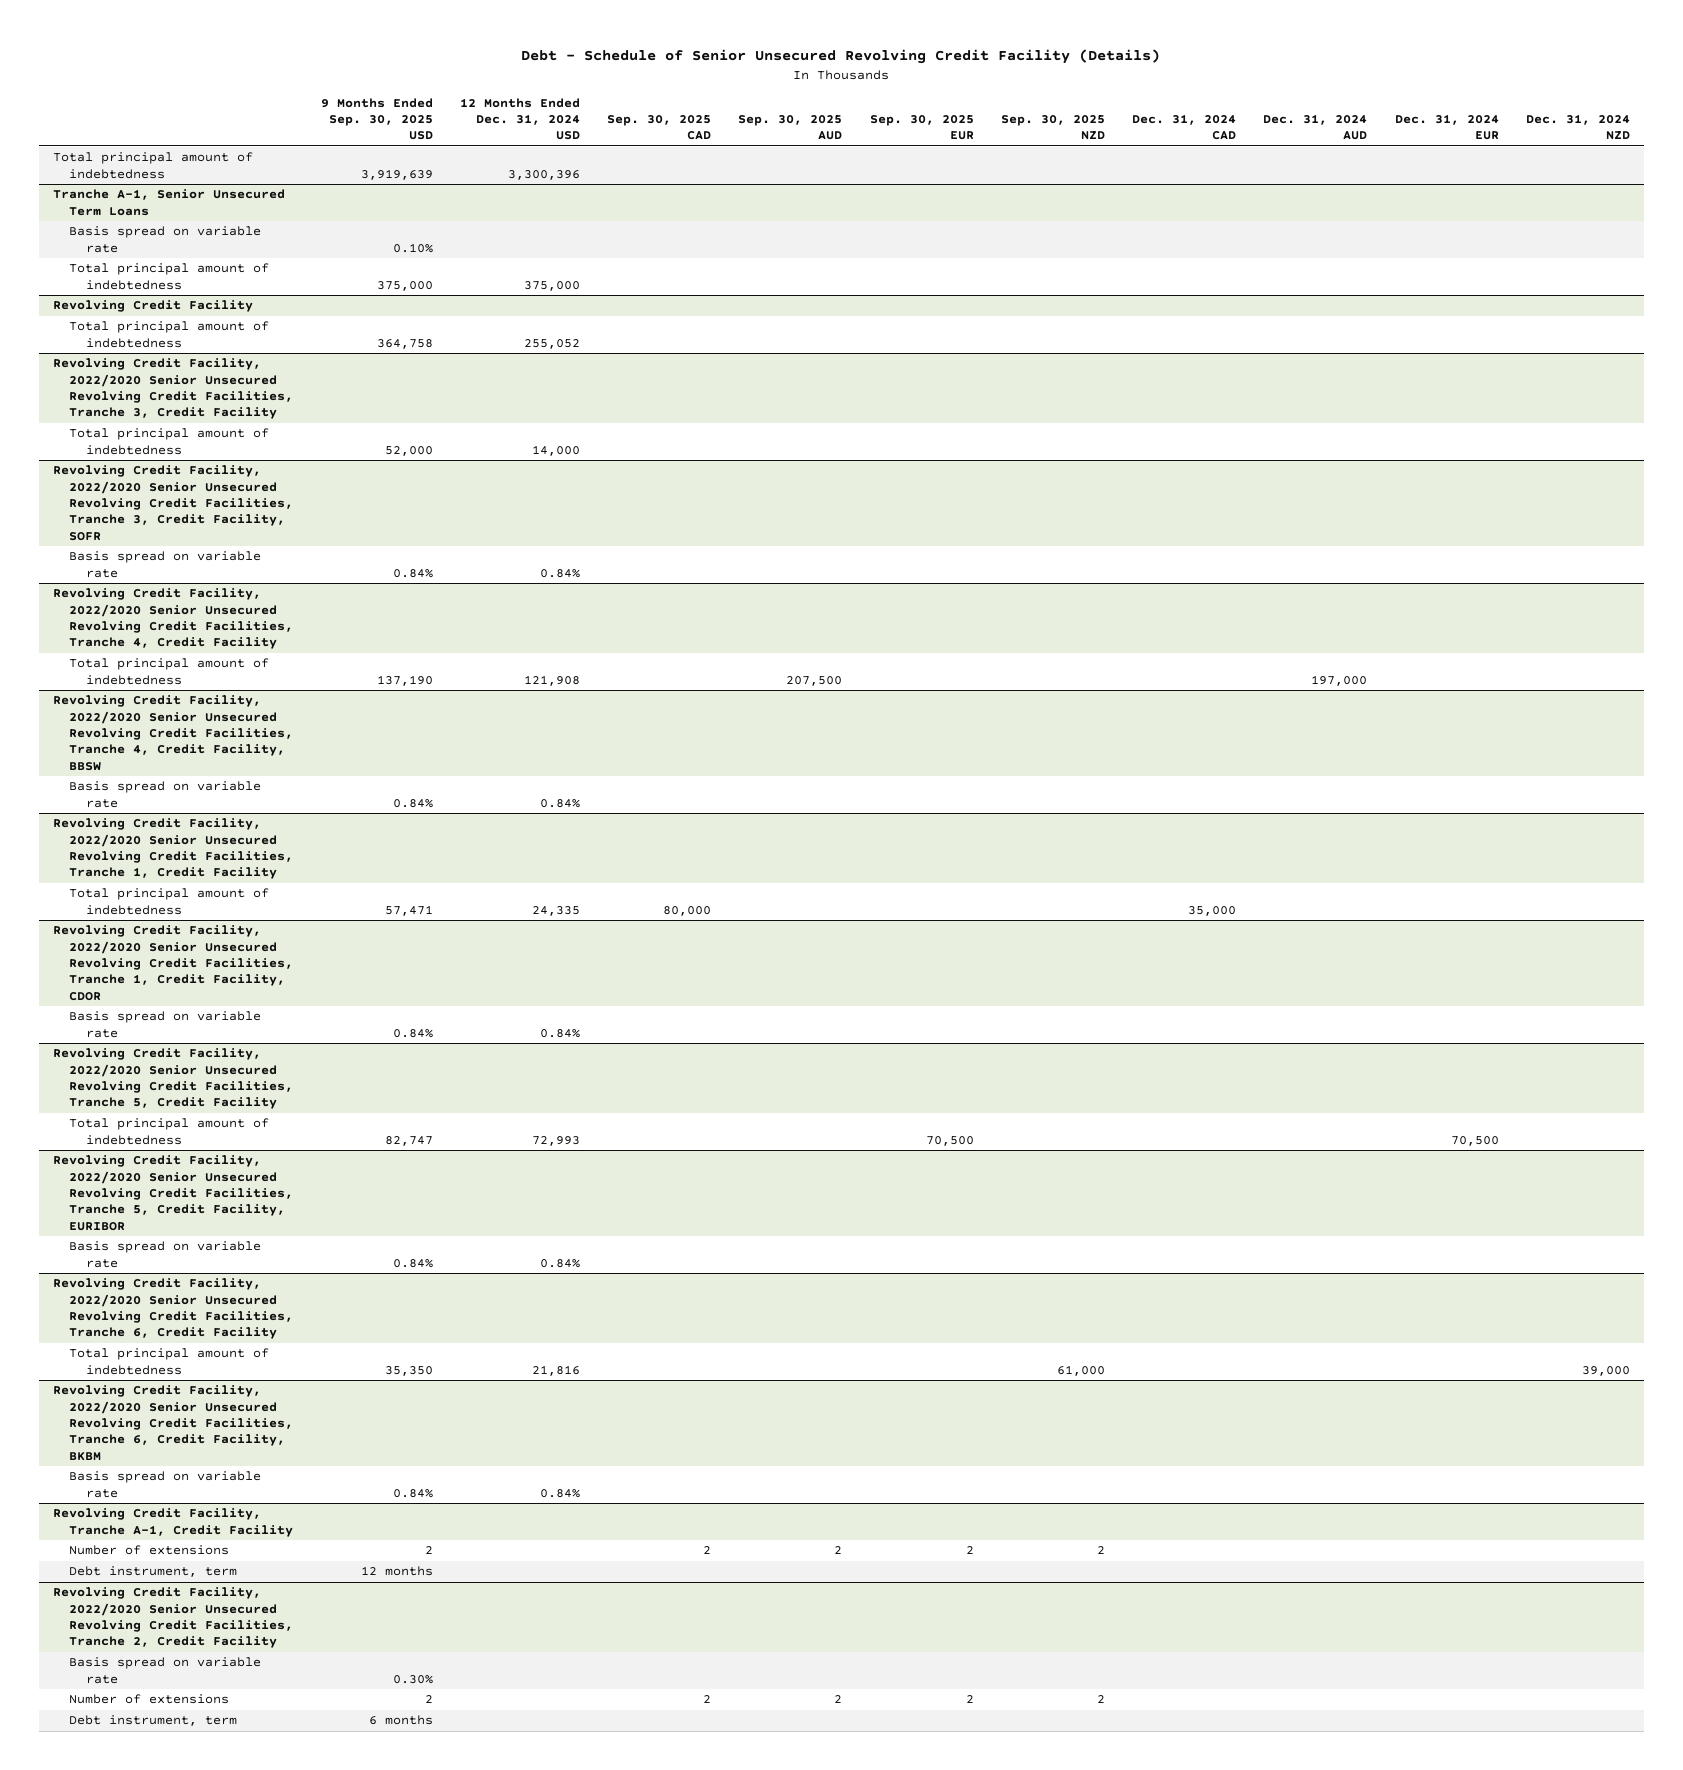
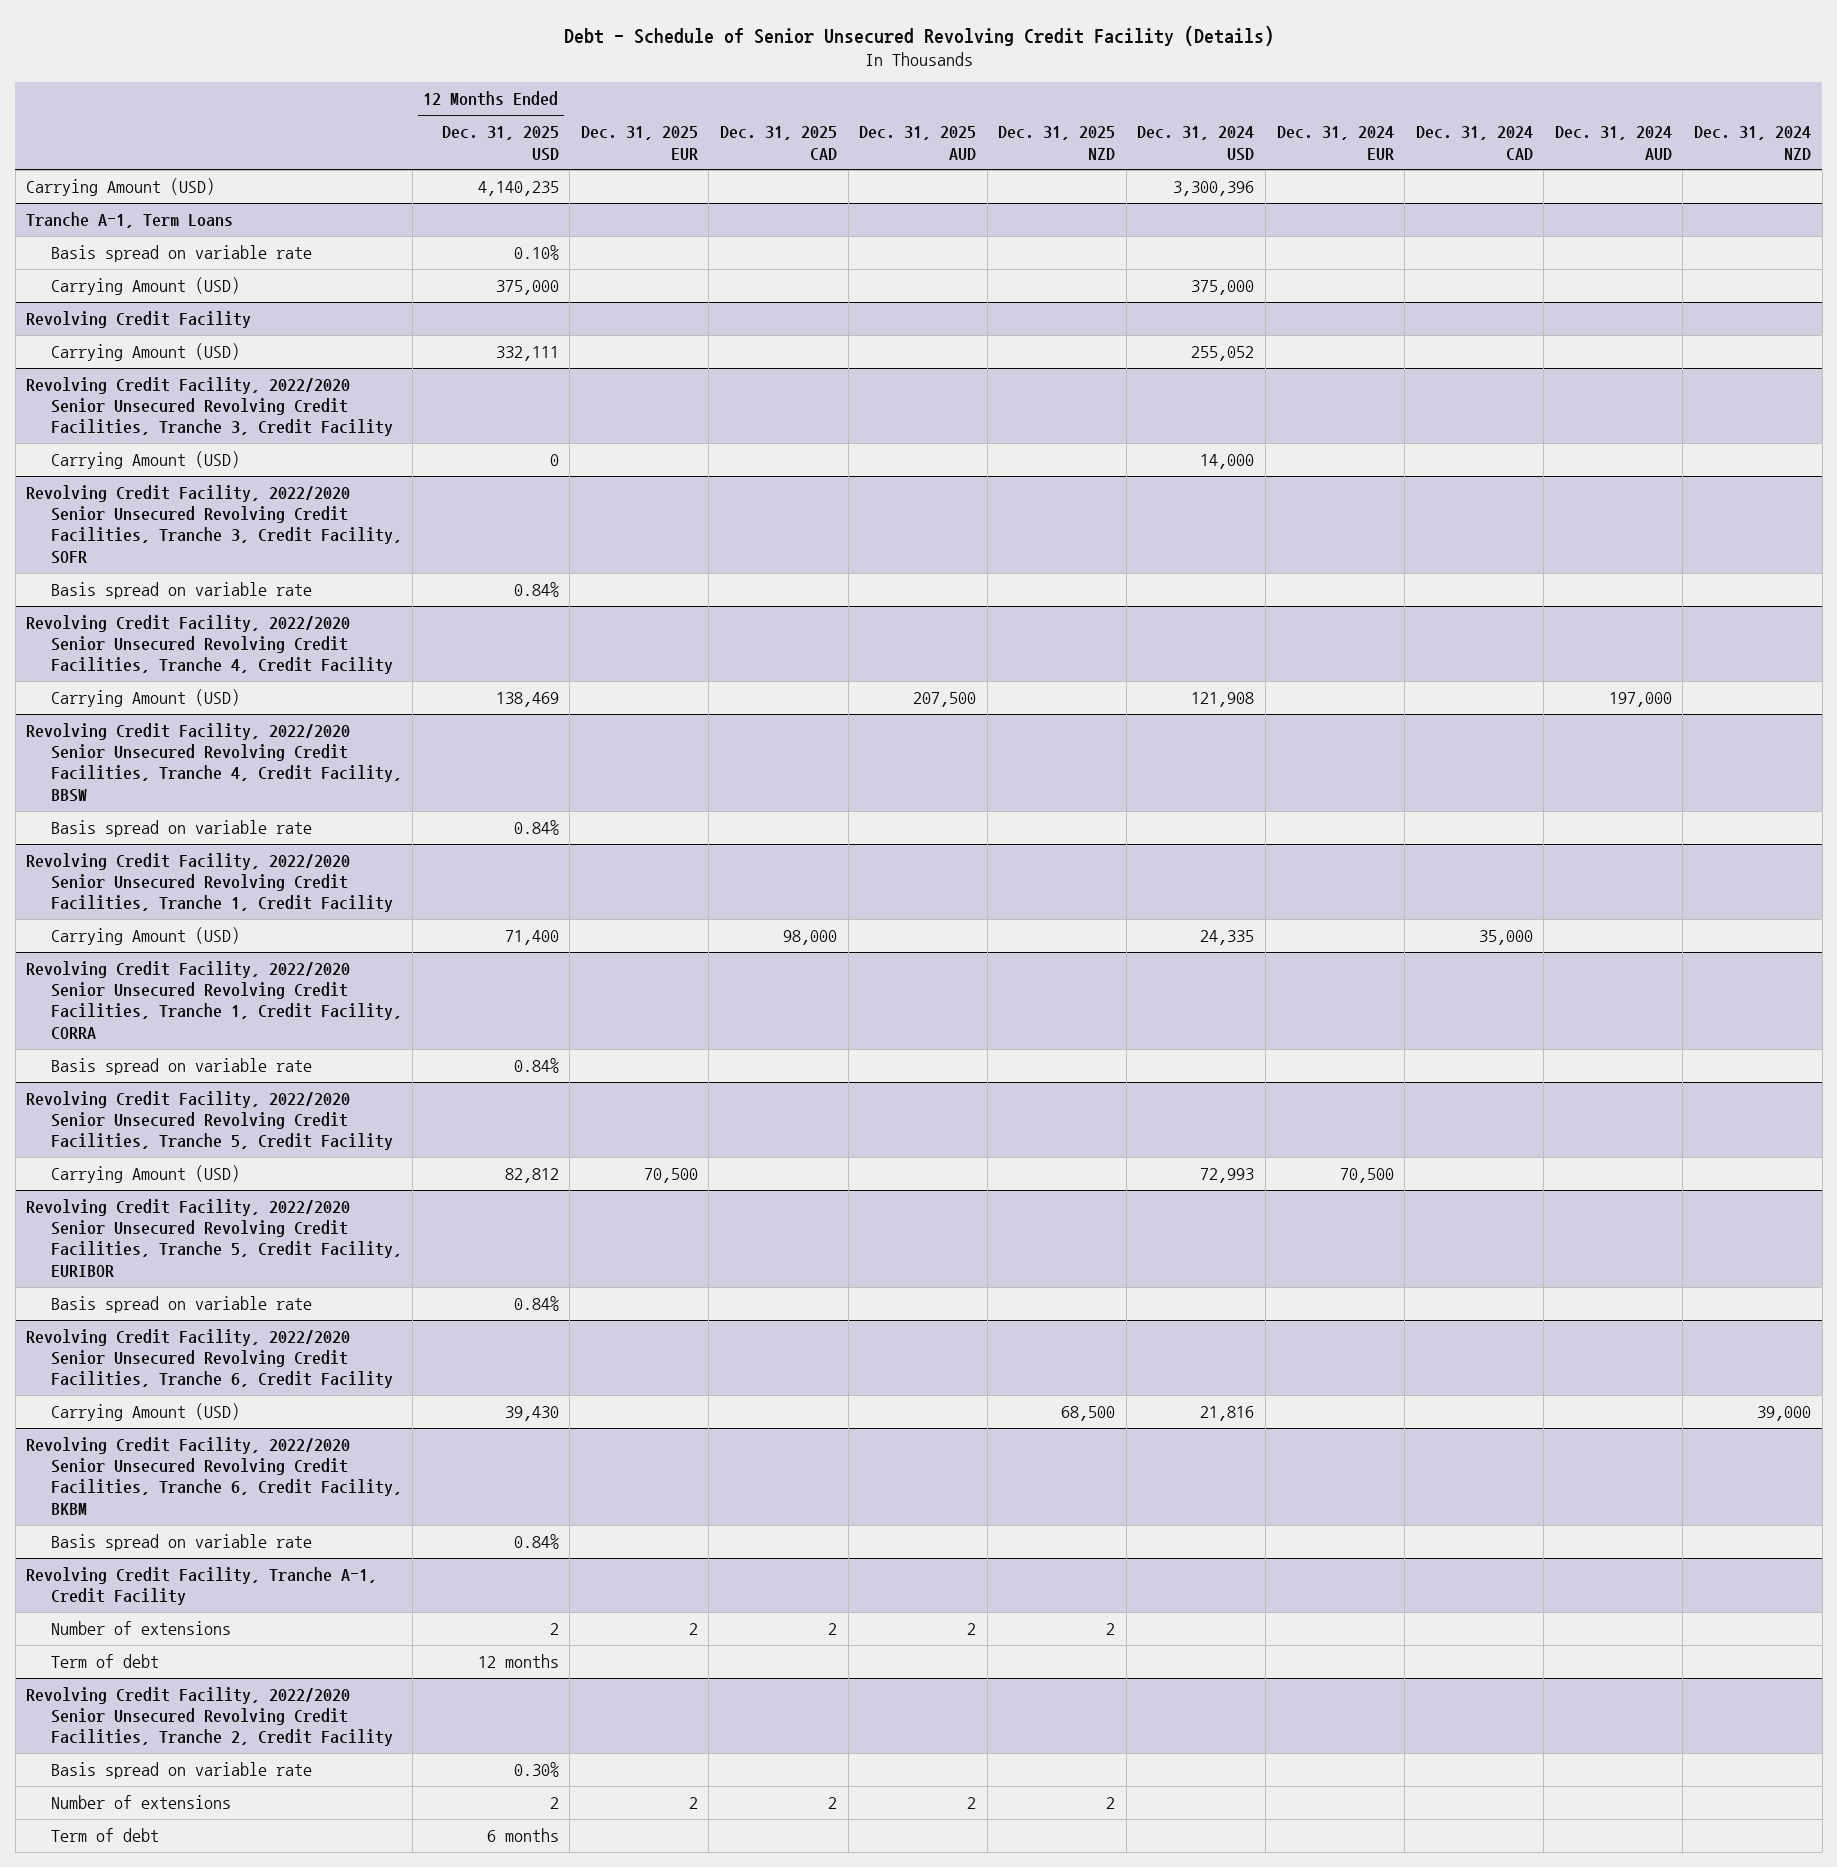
- | 9 Months Ended Sep. 30, 2025 USD | 12 Months Ended Dec. 31, 2024 USD | Sep. 30, 2025 CAD | Sep. 30, 2025 AUD | Sep. 30, 2025 EUR | Sep. 30, 2025 NZD | Dec. 31, 2024 CAD | Dec. 31, 2024 AUD | Dec. 31, 2024 EUR | Dec. 31, 2024 NZD
+ | 12 Months Ended Dec. 31, 2025 USD | Dec. 31, 2025 EUR | Dec. 31, 2025 CAD | Dec. 31, 2025 AUD | Dec. 31, 2025 NZD | Dec. 31, 2024 USD | Dec. 31, 2024 EUR | Dec. 31, 2024 CAD | Dec. 31, 2024 AUD | Dec. 31, 2024 NZD
- Total principal amount of indebtedness | 3,919,639 | 3,300,396 | | | | | | | |
- Tranche A-1, Senior Unsecured Term Loans
+ Carrying Amount (USD) | 4,140,235 | | | | | 3,300,396 | | | |
+ Tranche A-1, Term Loans
- Total principal amount of indebtedness | 375,000 | 375,000 | | | | | | | |
+ Carrying Amount (USD) | 375,000 | | | | | 375,000 | | | |
@ Revolving Credit Facility
- Total principal amount of indebtedness | 364,758 | 255,052 | | | | | | | |
+ Carrying Amount (USD) | 332,111 | | | | | 255,052 | | | |
@ Revolving Credit Facility, 2022/2020 Senior Unsecured Revolving Credit Facilities, Tranche 3, Credit Facility
- Total principal amount of indebtedness | 52,000 | 14,000 | | | | | | | |
+ Carrying Amount (USD) | 0 | | | | | 14,000 | | | |
@ Revolving Credit Facility, 2022/2020 Senior Unsecured Revolving Credit Facilities, Tranche 4, Credit Facility
- Total principal amount of indebtedness | 137,190 | 121,908 | | 207,500 | | | | 197,000 | |
+ Carrying Amount (USD) | 138,469 | | | 207,500 | | 121,908 | | | 197,000 |
@ Revolving Credit Facility, 2022/2020 Senior Unsecured Revolving Credit Facilities, Tranche 1, Credit Facility
- Total principal amount of indebtedness | 57,471 | 24,335 | 80,000 | | | | 35,000 | | |
- Revolving Credit Facility, 2022/2020 Senior Unsecured Revolving Credit Facilities, Tranche 1, Credit Facility, CDOR
@ Revolving Credit Facility, 2022/2020 Senior Unsecured Revolving Credit Facilities, Tranche 1, Credit Facility
+ Carrying Amount (USD) | 71,400 | | 98,000 | | | 24,335 | | 35,000 | |
+ Revolving Credit Facility, 2022/2020 Senior Unsecured Revolving Credit Facilities, Tranche 1, Credit Facility, CORRA
@ Revolving Credit Facility, 2022/2020 Senior Unsecured Revolving Credit Facilities, Tranche 5, Credit Facility
- Total principal amount of indebtedness | 82,747 | 72,993 | | | 70,500 | | | | 70,500 |
+ Carrying Amount (USD) | 82,812 | 70,500 | | | | 72,993 | 70,500 | | |
@ Revolving Credit Facility, 2022/2020 Senior Unsecured Revolving Credit Facilities, Tranche 6, Credit Facility
- Total principal amount of indebtedness | 35,350 | 21,816 | | | | 61,000 | | | | 39,000
+ Carrying Amount (USD) | 39,430 | | | | 68,500 | 21,816 | | | | 39,000
@ Revolving Credit Facility, Tranche A-1, Credit Facility
- Debt instrument, term | 12 months | | | | | | | | |
+ Term of debt | 12 months | | | | | | | | |
@ Revolving Credit Facility, 2022/2020 Senior Unsecured Revolving Credit Facilities, Tranche 2, Credit Facility
- Debt instrument, term | 6 months | | | | | | | | |
+ Term of debt | 6 months | | | | | | | | |

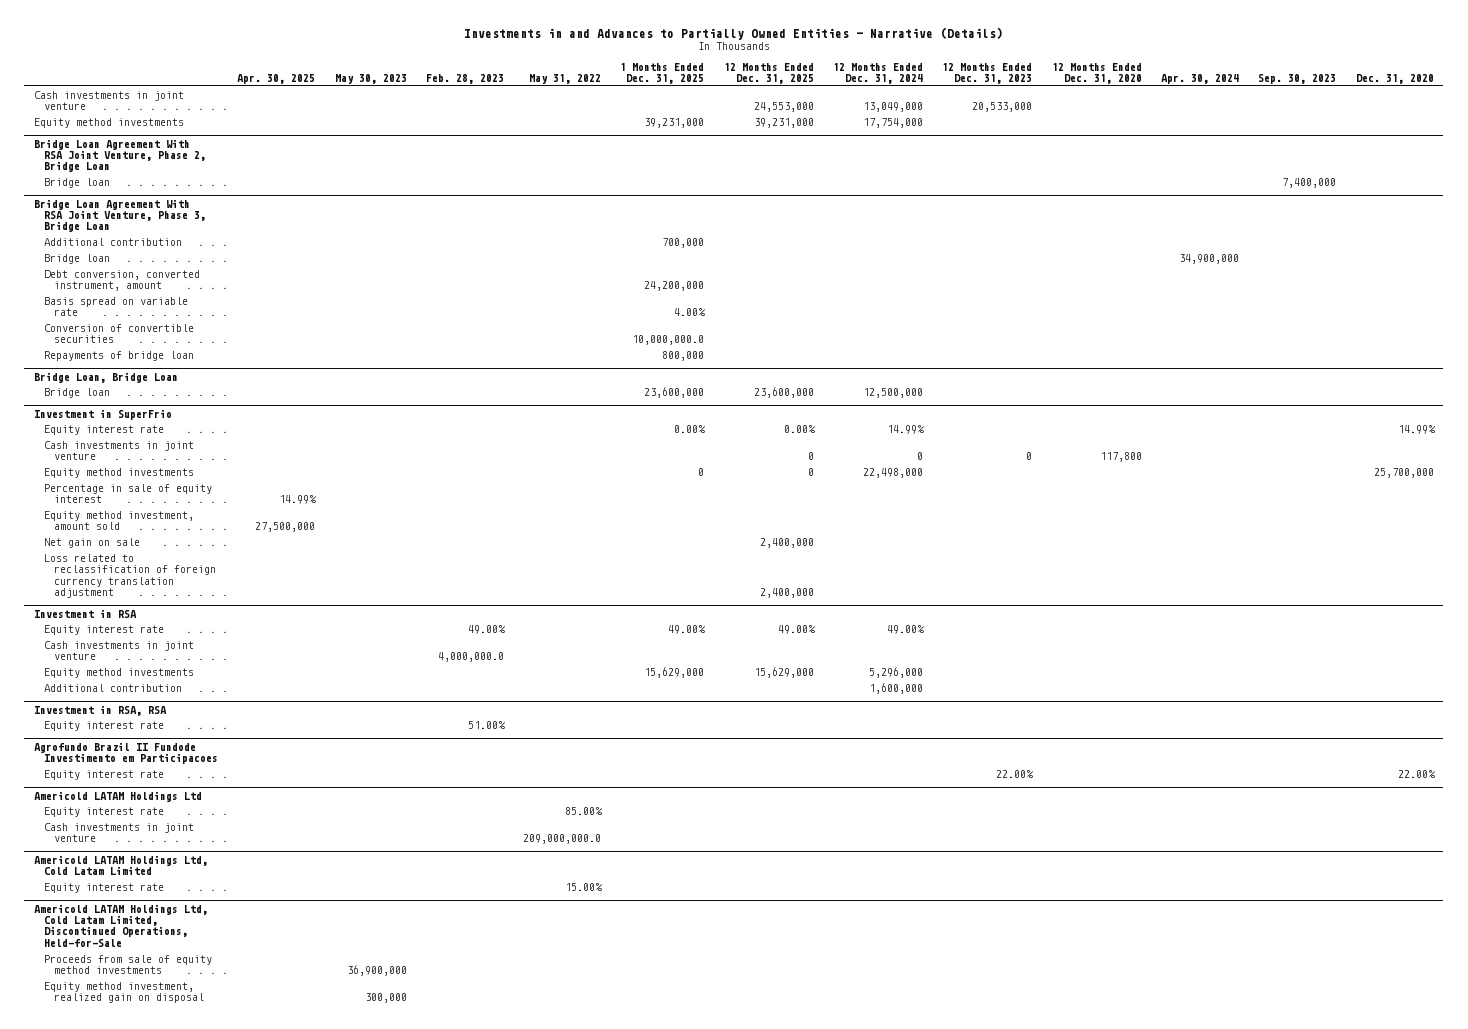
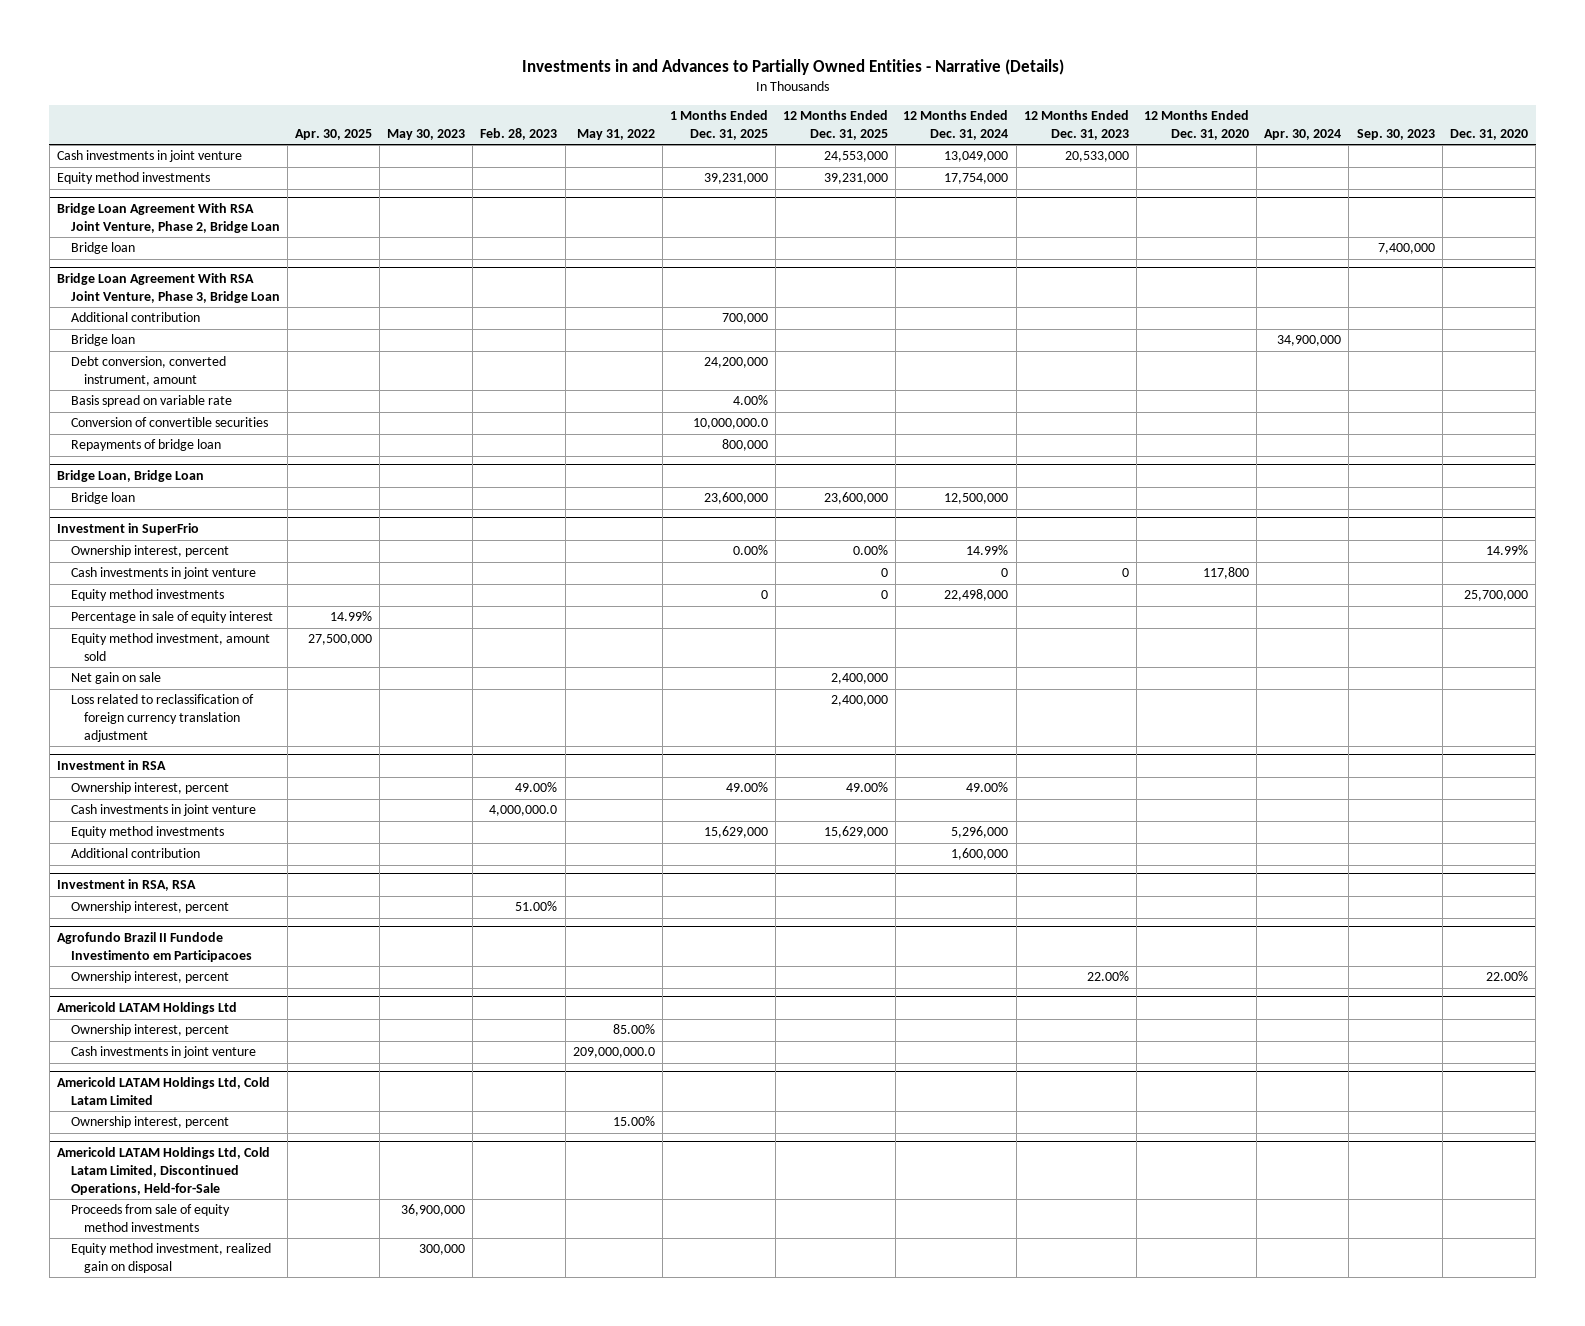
@ Investment in SuperFrio
- Equity interest rate | | | | | 0.00% | 0.00% | 14.99% | | | | | 14.99%
+ Ownership interest, percent | | | | | 0.00% | 0.00% | 14.99% | | | | | 14.99%
@ Investment in RSA
- Equity interest rate | | | 49.00% | | 49.00% | 49.00% | 49.00% | | | | |
+ Ownership interest, percent | | | 49.00% | | 49.00% | 49.00% | 49.00% | | | | |
@ Investment in RSA, RSA
- Equity interest rate | | | 51.00% | | | | | | | | |
+ Ownership interest, percent | | | 51.00% | | | | | | | | |
@ Agrofundo Brazil II Fundode Investimento em Participacoes
- Equity interest rate | | | | | | | | 22.00% | | | | 22.00%
+ Ownership interest, percent | | | | | | | | 22.00% | | | | 22.00%
@ Americold LATAM Holdings Ltd
- Equity interest rate | | | | 85.00% | | | | | | | |
+ Ownership interest, percent | | | | 85.00% | | | | | | | |
@ Americold LATAM Holdings Ltd, Cold Latam Limited
- Equity interest rate | | | | 15.00% | | | | | | | |
+ Ownership interest, percent | | | | 15.00% | | | | | | | |

